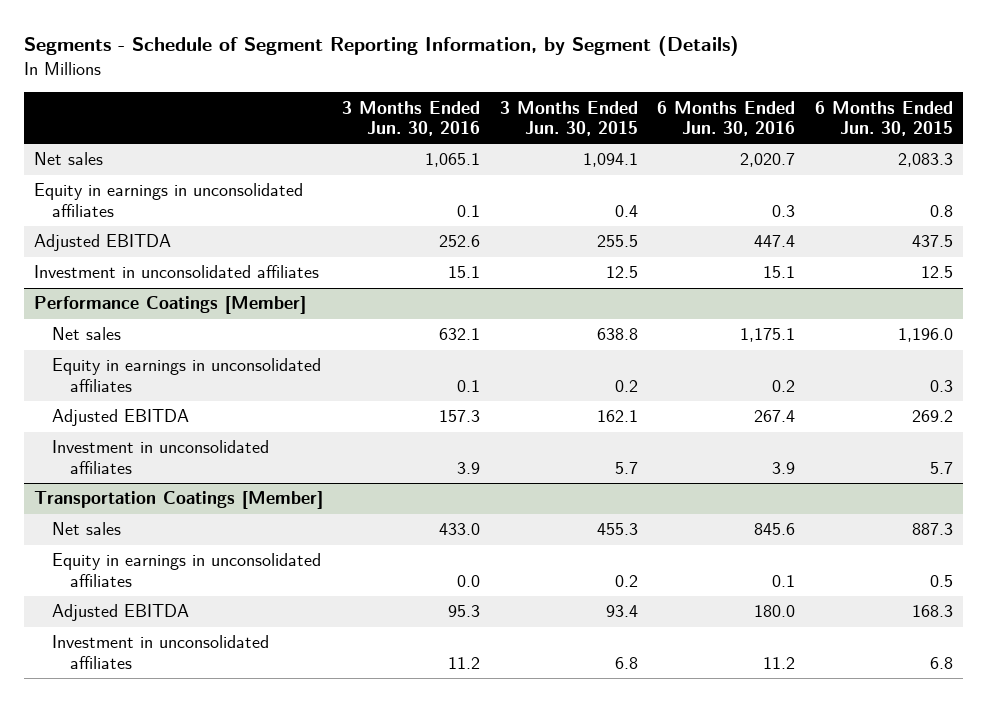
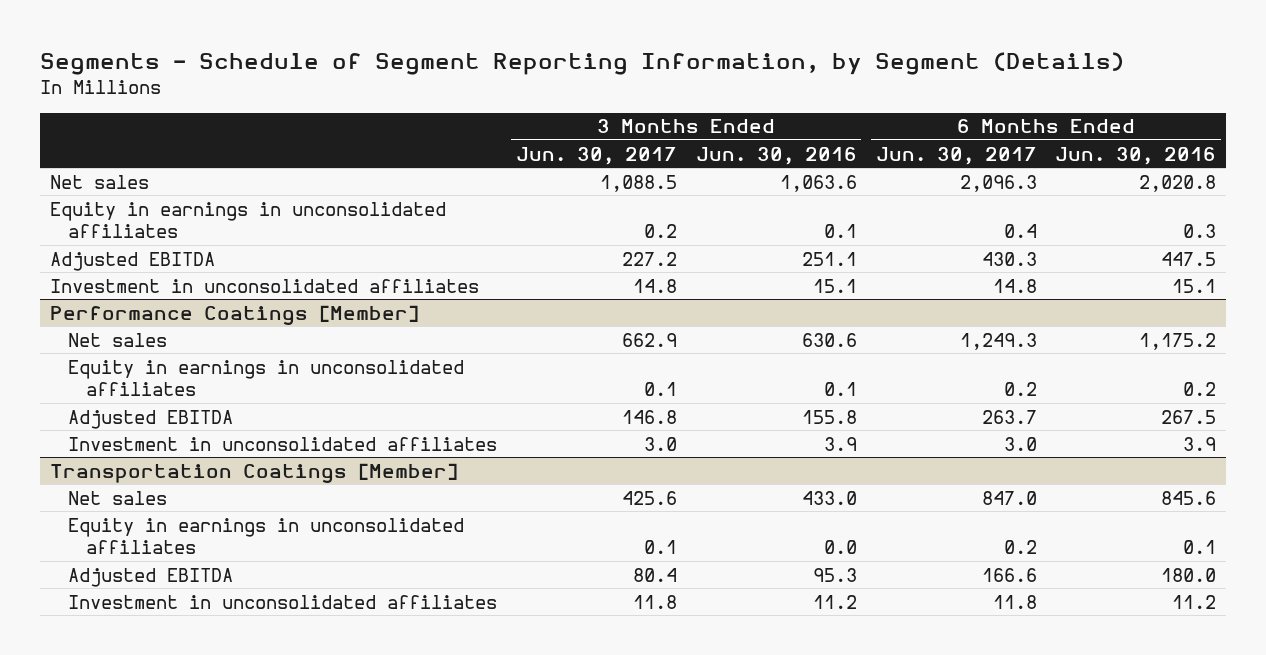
- | 3 Months Ended Jun. 30, 2016 | 3 Months Ended Jun. 30, 2015 | 6 Months Ended Jun. 30, 2016 | 6 Months Ended Jun. 30, 2015
+ | 3 Months Ended Jun. 30, 2017 | 3 Months Ended Jun. 30, 2016 | 6 Months Ended Jun. 30, 2017 | 6 Months Ended Jun. 30, 2016
- Net sales | 1,065.1 | 1,094.1 | 2,020.7 | 2,083.3
+ Net sales | 1,088.5 | 1,063.6 | 2,096.3 | 2,020.8
- Adjusted EBITDA | 252.6 | 255.5 | 447.4 | 437.5
+ Adjusted EBITDA | 227.2 | 251.1 | 430.3 | 447.5
@ Performance Coatings [Member]
- Net sales | 632.1 | 638.8 | 1,175.1 | 1,196.0
+ Net sales | 662.9 | 630.6 | 1,249.3 | 1,175.2
- Adjusted EBITDA | 157.3 | 162.1 | 267.4 | 269.2
+ Adjusted EBITDA | 146.8 | 155.8 | 263.7 | 267.5

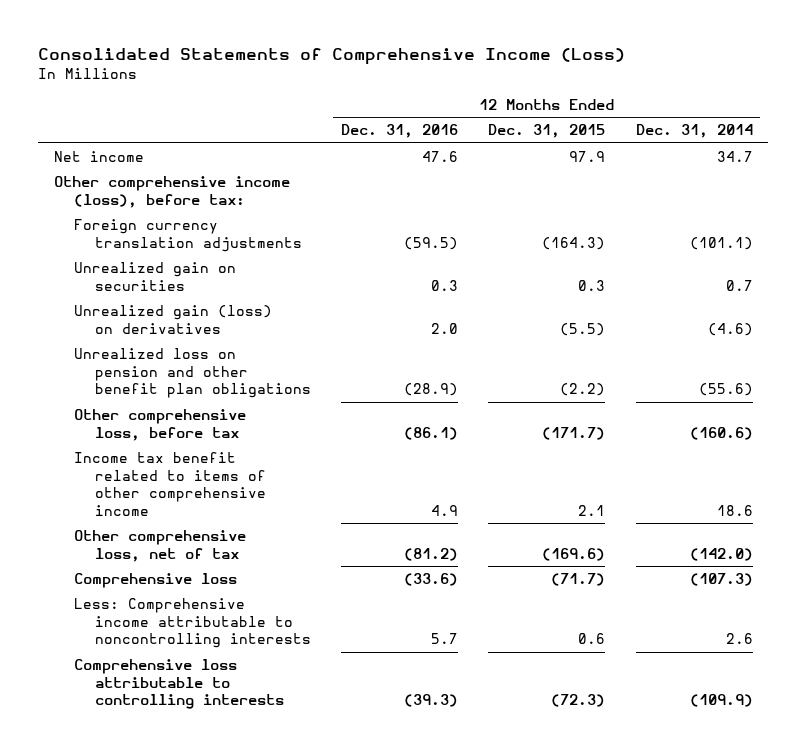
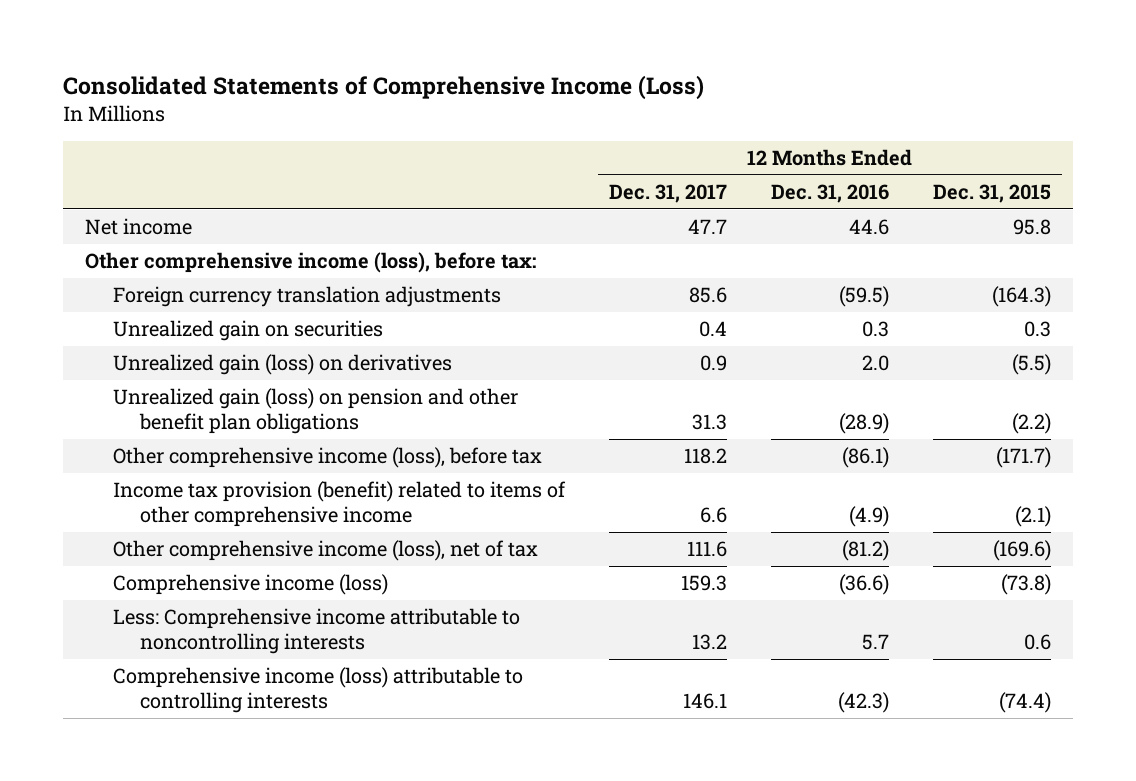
- | 12 Months Ended Dec. 31, 2016 | 12 Months Ended Dec. 31, 2015 | 12 Months Ended Dec. 31, 2014
+ | 12 Months Ended Dec. 31, 2017 | 12 Months Ended Dec. 31, 2016 | 12 Months Ended Dec. 31, 2015
- Net income | 47.6 | 97.9 | 34.7
+ Net income | 47.7 | 44.6 | 95.8
- Unrealized loss on pension and other benefit plan obligations | (28.9) | (2.2) | (55.6)
- Other comprehensive loss, before tax | (86.1) | (171.7) | (160.6)
- Income tax benefit related to items of other comprehensive income | 4.9 | 2.1 | 18.6
- Other comprehensive loss, net of tax | (81.2) | (169.6) | (142.0)
- Comprehensive loss | (33.6) | (71.7) | (107.3)
+ Unrealized gain (loss) on pension and other benefit plan obligations | 31.3 | (28.9) | (2.2)
+ Other comprehensive income (loss), before tax | 118.2 | (86.1) | (171.7)
+ Income tax provision (benefit) related to items of other comprehensive income | 6.6 | (4.9) | (2.1)
+ Other comprehensive income (loss), net of tax | 111.6 | (81.2) | (169.6)
+ Comprehensive income (loss) | 159.3 | (36.6) | (73.8)
- Comprehensive loss attributable to controlling interests | (39.3) | (72.3) | (109.9)
+ Comprehensive income (loss) attributable to controlling interests | 146.1 | (42.3) | (74.4)

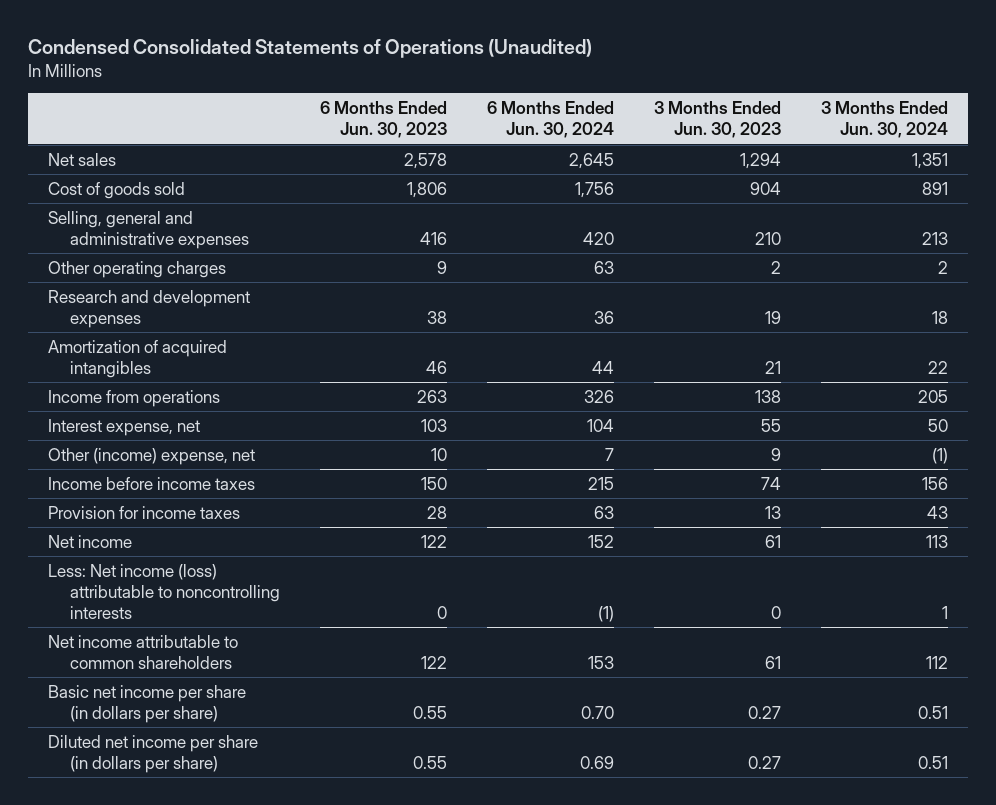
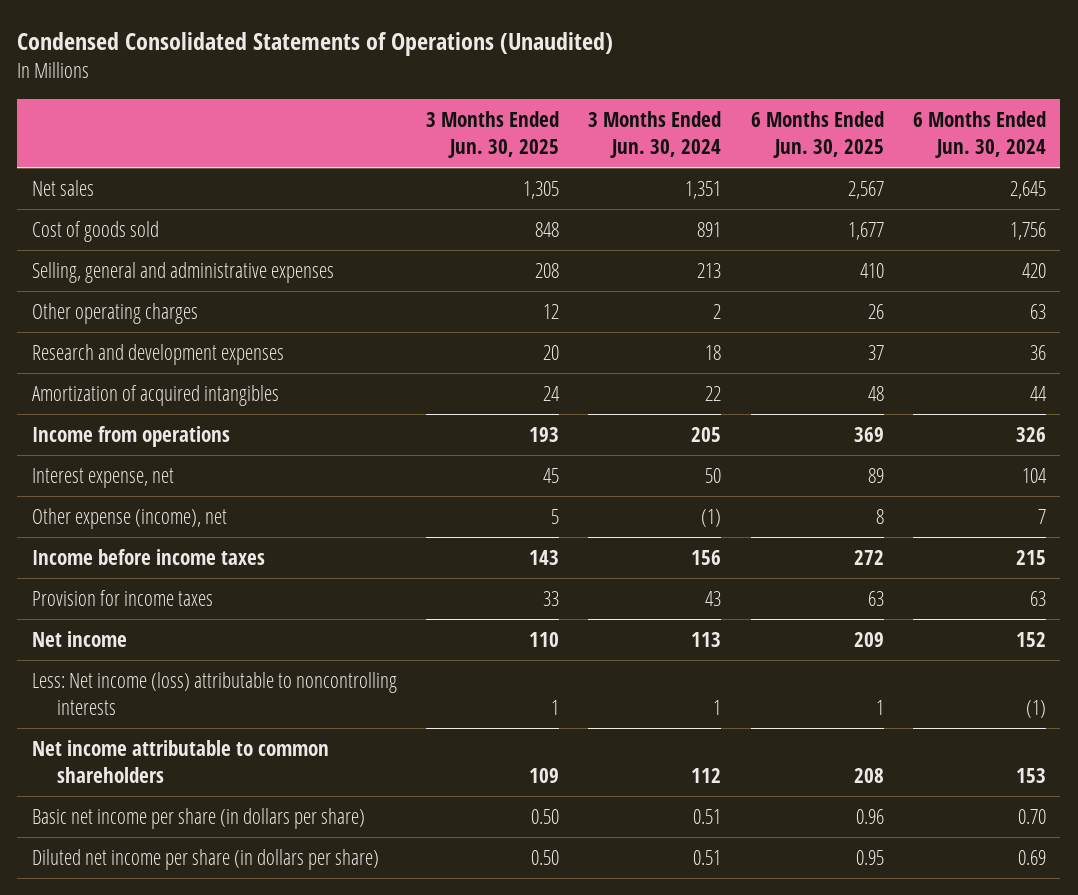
- | 6 Months Ended Jun. 30, 2023 | 6 Months Ended Jun. 30, 2024 | 3 Months Ended Jun. 30, 2023 | 3 Months Ended Jun. 30, 2024
+ | 3 Months Ended Jun. 30, 2025 | 3 Months Ended Jun. 30, 2024 | 6 Months Ended Jun. 30, 2025 | 6 Months Ended Jun. 30, 2024
- Other (income) expense, net | 10 | 7 | 9 | (1)
+ Other expense (income), net | 5 | (1) | 8 | 7

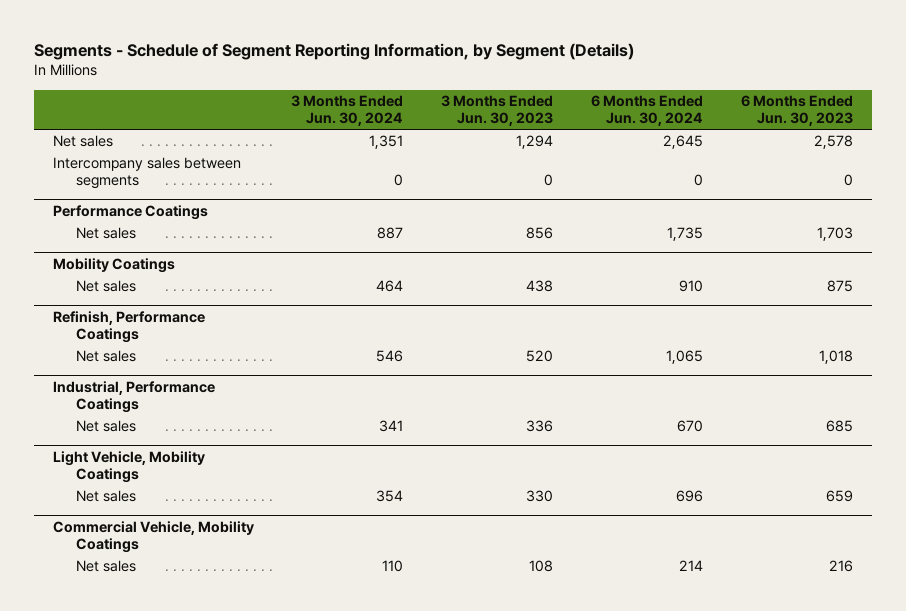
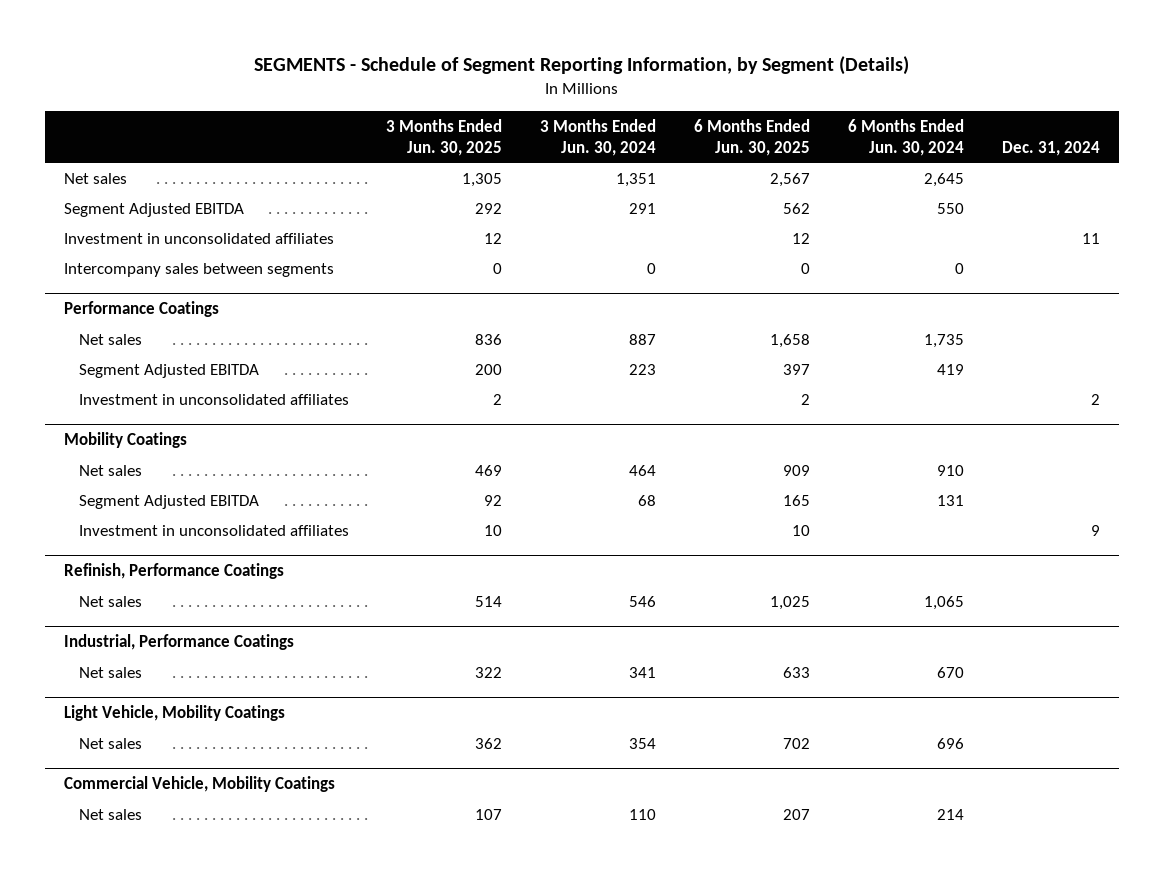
- Segments - Schedule of Segment Reporting Information, by Segment (Details)
+ SEGMENTS - Schedule of Segment Reporting Information, by Segment (Details)
- | 3 Months Ended Jun. 30, 2024 | 3 Months Ended Jun. 30, 2023 | 6 Months Ended Jun. 30, 2024 | 6 Months Ended Jun. 30, 2023
+ | 3 Months Ended Jun. 30, 2025 | 3 Months Ended Jun. 30, 2024 | 6 Months Ended Jun. 30, 2025 | 6 Months Ended Jun. 30, 2024 | Dec. 31, 2024
+ Segment Adjusted EBITDA | 292 | 291 | 562 | 550 |
+ Investment in unconsolidated affiliates | 12 | | 12 | | 11
@ Performance Coatings
+ Segment Adjusted EBITDA | 200 | 223 | 397 | 419 |
+ Investment in unconsolidated affiliates | 2 | | 2 | | 2
@ Mobility Coatings
+ Segment Adjusted EBITDA | 92 | 68 | 165 | 131 |
+ Investment in unconsolidated affiliates | 10 | | 10 | | 9

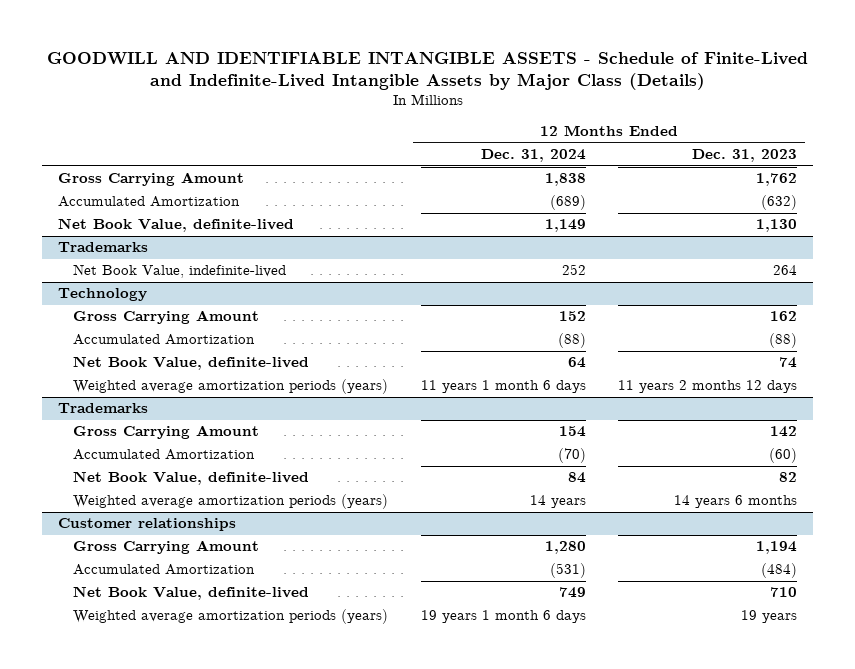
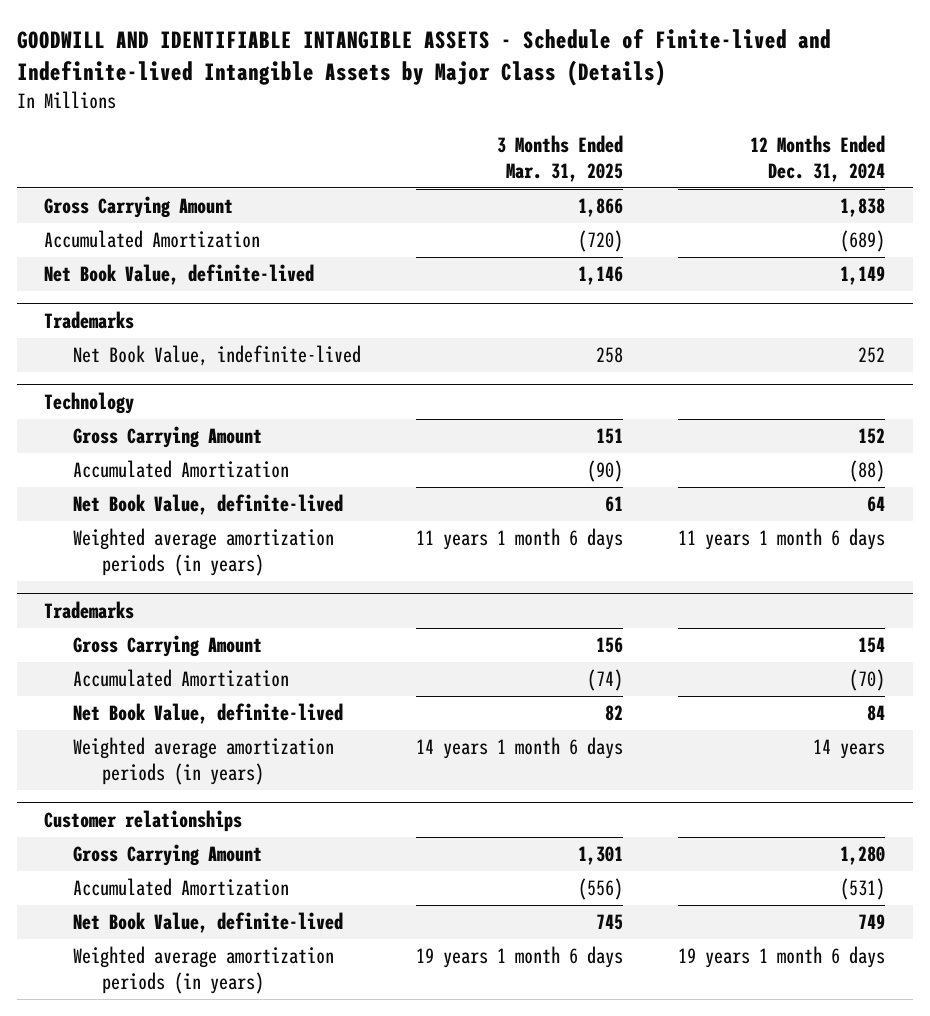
- GOODWILL AND IDENTIFIABLE INTANGIBLE ASSETS - Schedule of Finite-Lived and Indefinite-Lived Intangible Assets by Major Class (Details)
+ GOODWILL AND IDENTIFIABLE INTANGIBLE ASSETS - Schedule of Finite-lived and Indefinite-lived Intangible Assets by Major Class (Details)
- | 12 Months Ended Dec. 31, 2024 | 12 Months Ended Dec. 31, 2023
+ | 3 Months Ended Mar. 31, 2025 | 12 Months Ended Dec. 31, 2024
@ Technology
- Weighted average amortization periods (years) | 11 years 1 month 6 days | 11 years 2 months 12 days
+ Weighted average amortization periods (in years) | 11 years 1 month 6 days | 11 years 1 month 6 days
@ Trademarks
- Weighted average amortization periods (years) | 14 years | 14 years 6 months
+ Weighted average amortization periods (in years) | 14 years 1 month 6 days | 14 years
@ Customer relationships
- Weighted average amortization periods (years) | 19 years 1 month 6 days | 19 years
+ Weighted average amortization periods (in years) | 19 years 1 month 6 days | 19 years 1 month 6 days

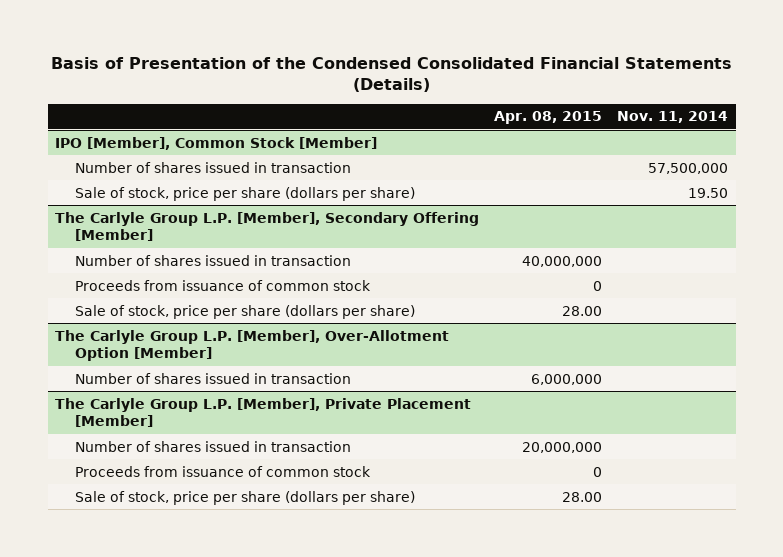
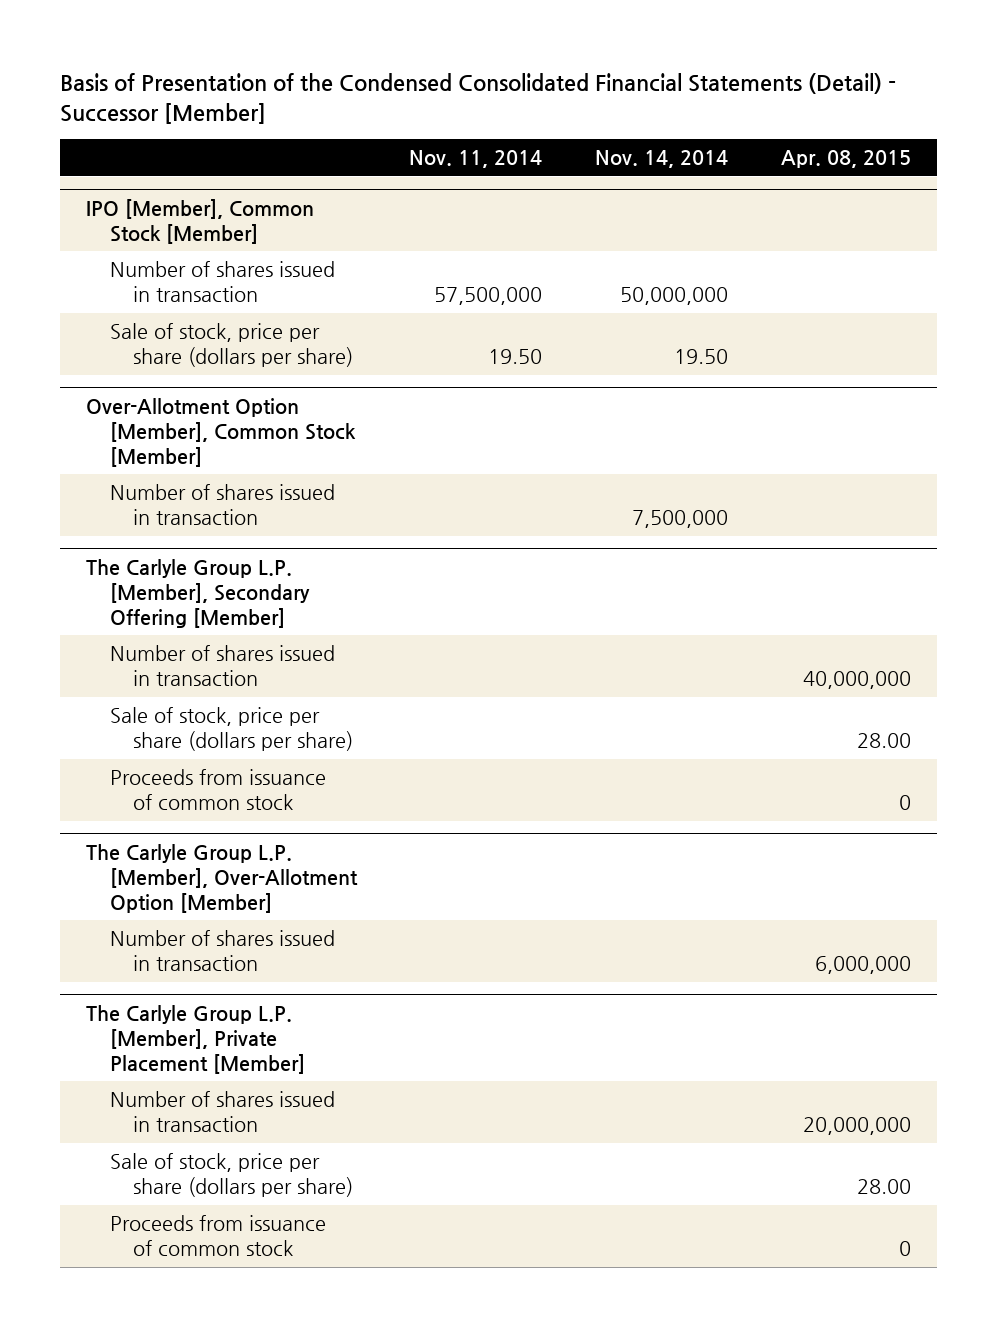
- Basis of Presentation of the Condensed Consolidated Financial Statements (Details)
+ Basis of Presentation of the Condensed Consolidated Financial Statements (Detail) - Successor [Member]
- | Apr. 08, 2015 | Nov. 11, 2014
+ | Nov. 11, 2014 | Nov. 14, 2014 | Apr. 08, 2015
+ Over-Allotment Option [Member], Common Stock [Member]
+ Number of shares issued in transaction | | 7,500,000 |
@ The Carlyle Group L.P. [Member], Secondary Offering [Member]
moved down: Proceeds from issuance of common stock | | | 0
@ The Carlyle Group L.P. [Member], Private Placement [Member]
moved down: Proceeds from issuance of common stock | | | 0

